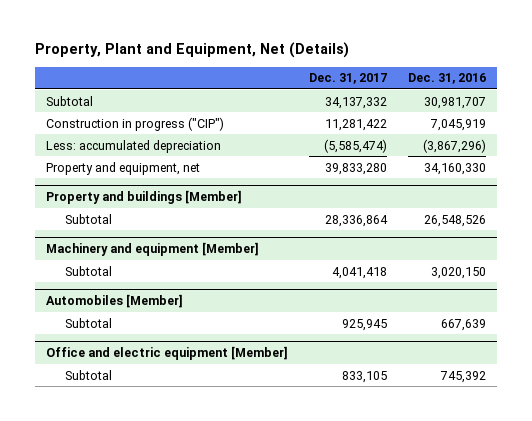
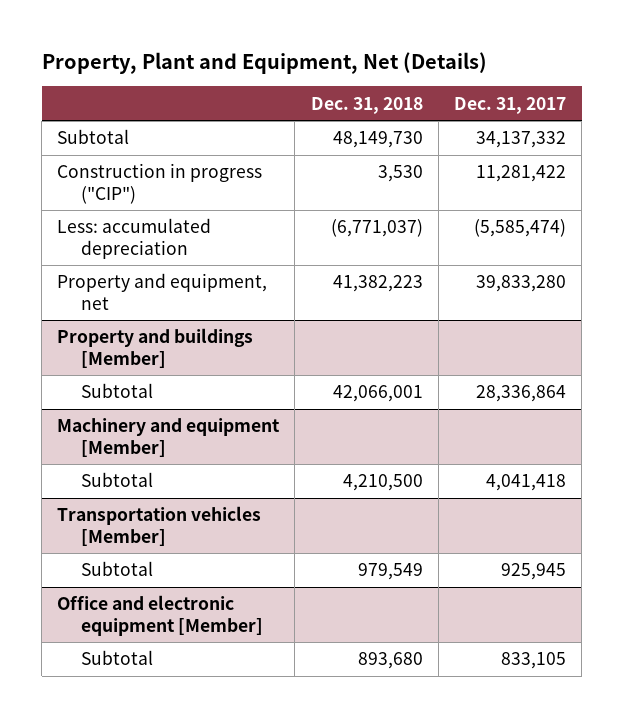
- | Dec. 31, 2017 | Dec. 31, 2016
+ | Dec. 31, 2018 | Dec. 31, 2017
- Automobiles [Member]
+ Transportation vehicles [Member]
- Office and electric equipment [Member]
+ Office and electronic equipment [Member]

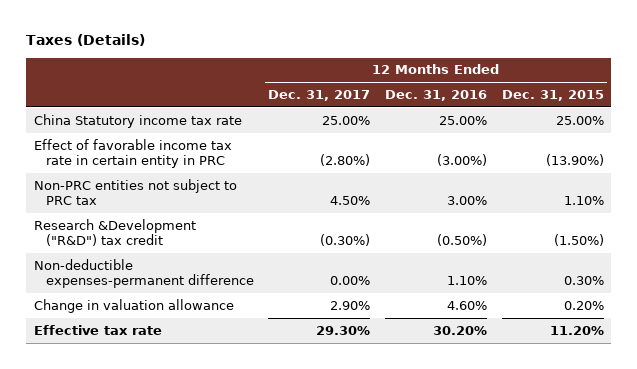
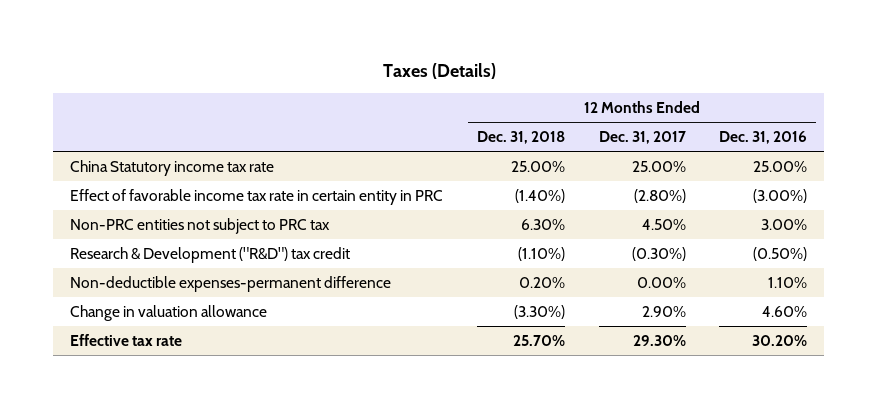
- | 12 Months Ended Dec. 31, 2017 | 12 Months Ended Dec. 31, 2016 | 12 Months Ended Dec. 31, 2015
+ | 12 Months Ended Dec. 31, 2018 | 12 Months Ended Dec. 31, 2017 | 12 Months Ended Dec. 31, 2016
- Research &Development ("R&D") tax credit | (0.30%) | (0.50%) | (1.50%)
+ Research & Development ("R&D") tax credit | (1.10%) | (0.30%) | (0.50%)

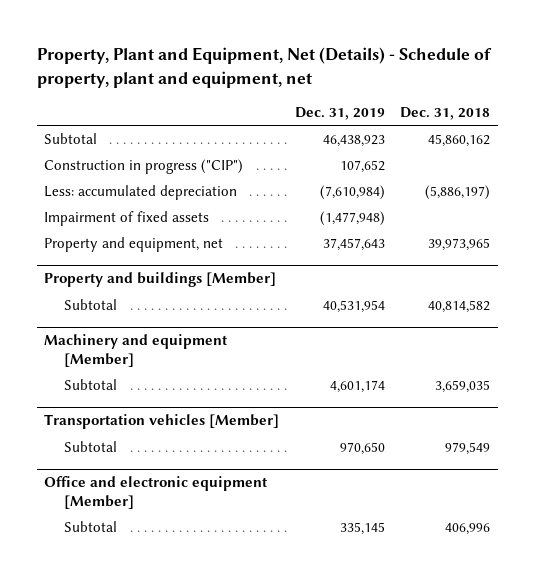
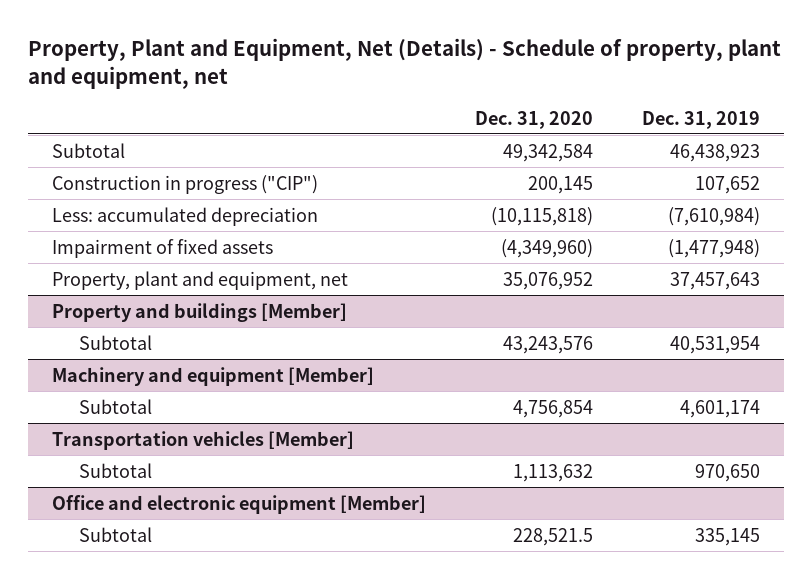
- | Dec. 31, 2019 | Dec. 31, 2018
+ | Dec. 31, 2020 | Dec. 31, 2019
- Property and equipment, net | 37,457,643 | 39,973,965
+ Property, plant and equipment, net | 35,076,952 | 37,457,643

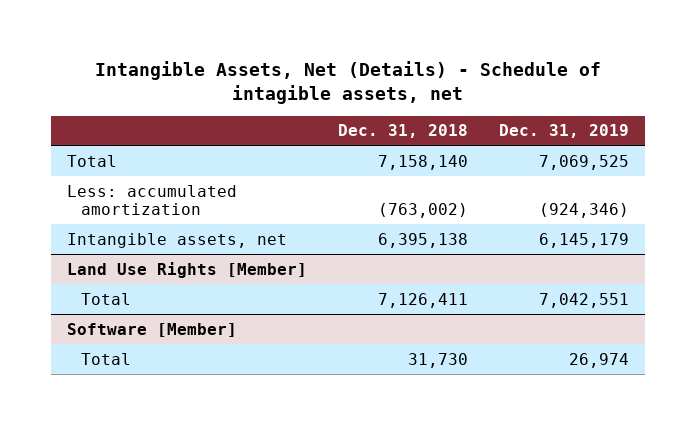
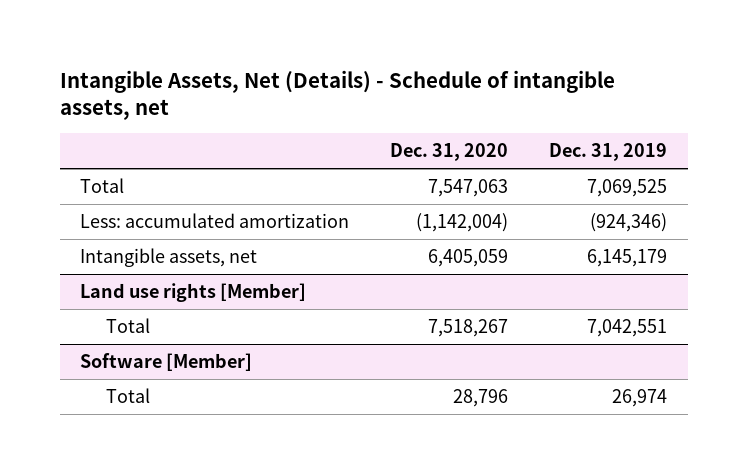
- Intangible Assets, Net (Details) - Schedule of intagible assets, net
+ Intangible Assets, Net (Details) - Schedule of intangible assets, net
- | Dec. 31, 2018 | Dec. 31, 2019
+ | Dec. 31, 2020 | Dec. 31, 2019
- Land Use Rights [Member]
+ Land use rights [Member]

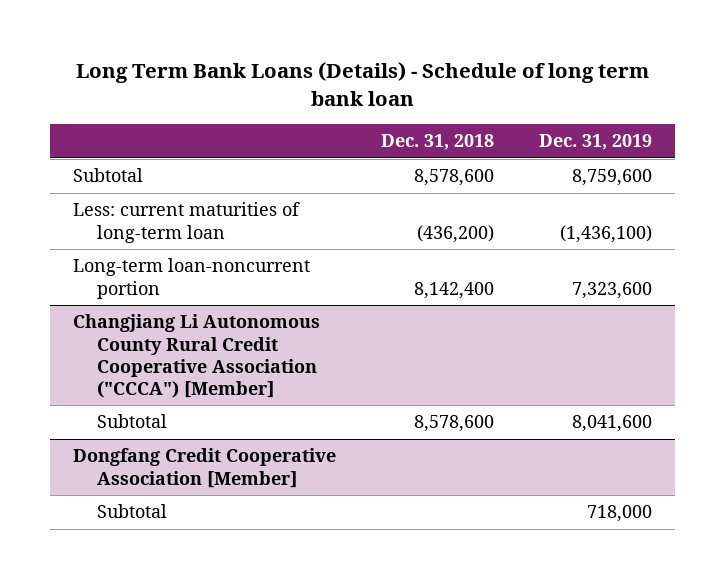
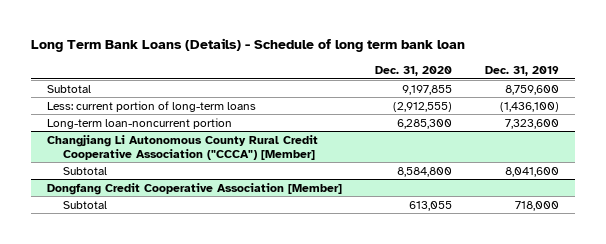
- | Dec. 31, 2018 | Dec. 31, 2019
+ | Dec. 31, 2020 | Dec. 31, 2019
- Less: current maturities of long-term loan | (436,200) | (1,436,100)
+ Less: current portion of long-term loans | (2,912,555) | (1,436,100)

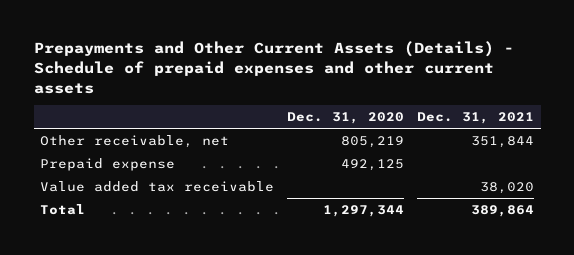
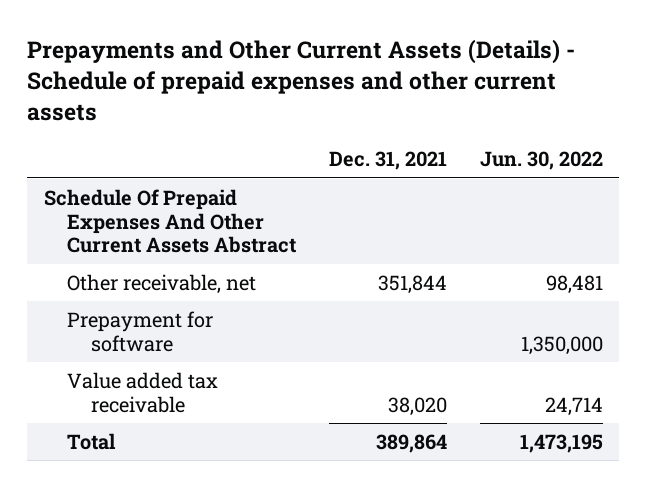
- | Dec. 31, 2020 | Dec. 31, 2021
+ | Dec. 31, 2021 | Jun. 30, 2022
+ Schedule Of Prepaid Expenses And Other Current Assets Abstract
- Prepaid expense | 492,125 |
+ Prepayment for software | | 1,350,000

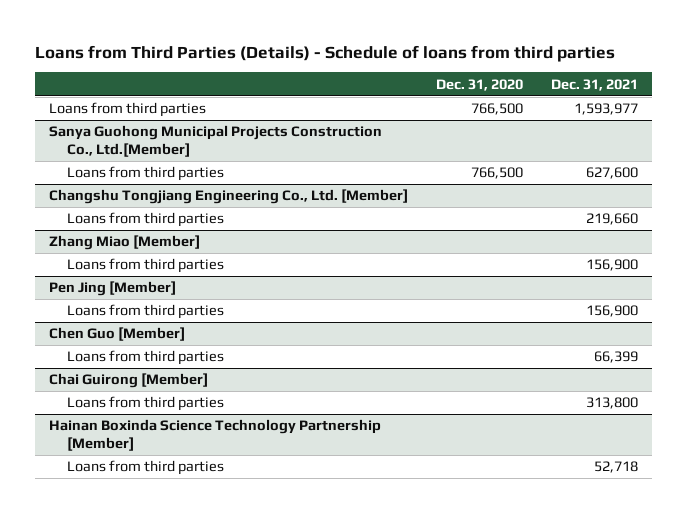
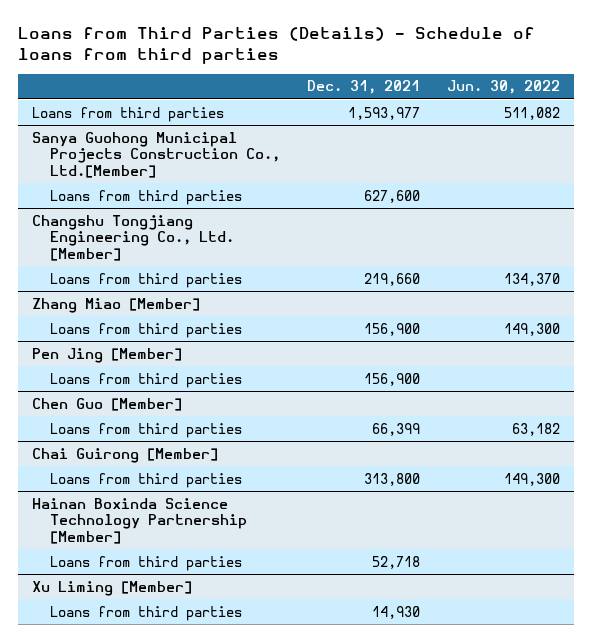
- | Dec. 31, 2020 | Dec. 31, 2021
+ | Dec. 31, 2021 | Jun. 30, 2022
+ Xu Liming [Member]
+ Loans from third parties | 14,930 |

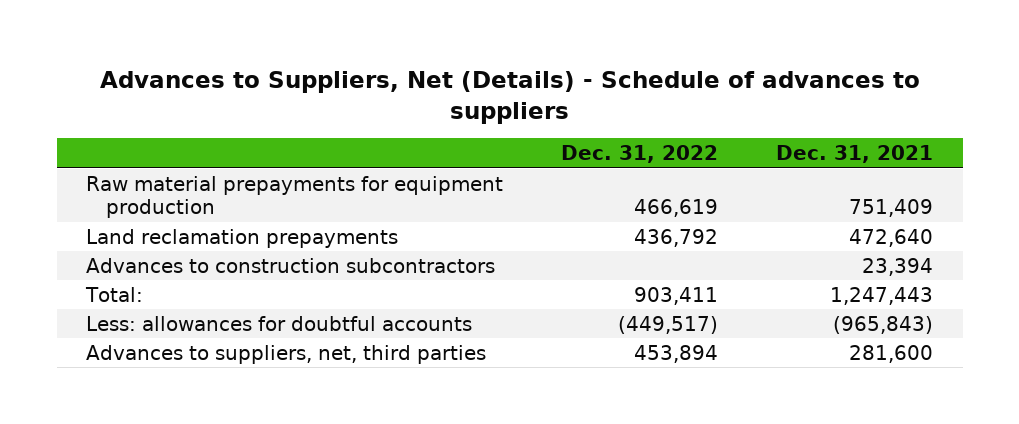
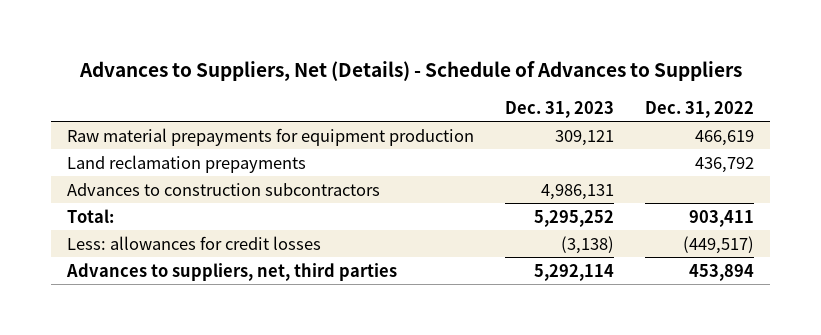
- Advances to Suppliers, Net (Details) - Schedule of advances to suppliers
+ Advances to Suppliers, Net (Details) - Schedule of Advances to Suppliers
- | Dec. 31, 2022 | Dec. 31, 2021
+ | Dec. 31, 2023 | Dec. 31, 2022
- Less: allowances for doubtful accounts | (449,517) | (965,843)
+ Less: allowances for credit losses | (3,138) | (449,517)

